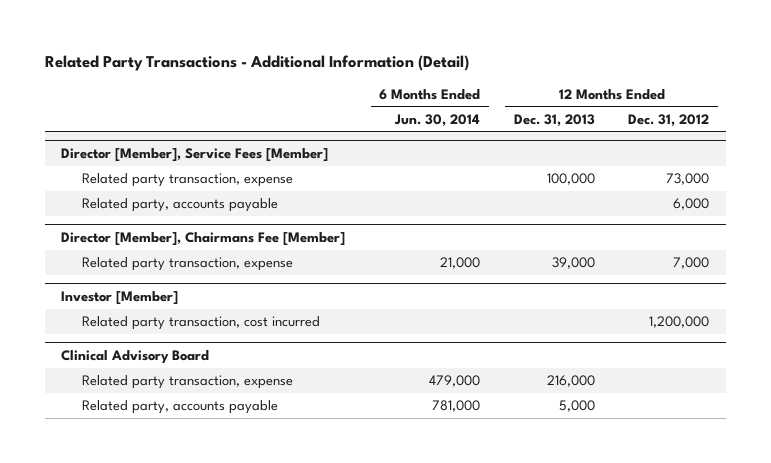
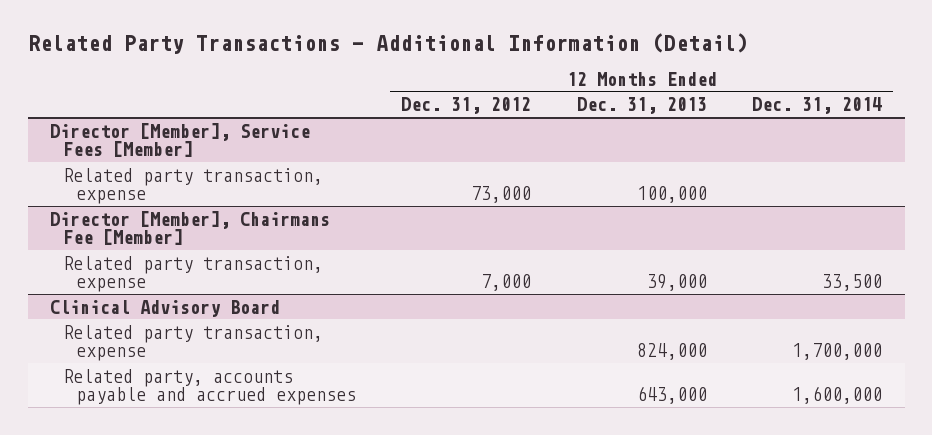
- | 6 Months Ended Jun. 30, 2014 | 12 Months Ended Dec. 31, 2013 | 12 Months Ended Dec. 31, 2012
+ | 12 Months Ended Dec. 31, 2012 | 12 Months Ended Dec. 31, 2013 | 12 Months Ended Dec. 31, 2014
@ Director [Member], Service Fees [Member]
- Related party, accounts payable | | | 6,000
- Investor [Member]
- Related party transaction, cost incurred | | | 1,200,000
@ Clinical Advisory Board
- Related party transaction, expense | 479,000 | 216,000 |
- Related party, accounts payable | 781,000 | 5,000 |
+ Related party transaction, expense | | 824,000 | 1,700,000
+ Related party, accounts payable and accrued expenses | | 643,000 | 1,600,000

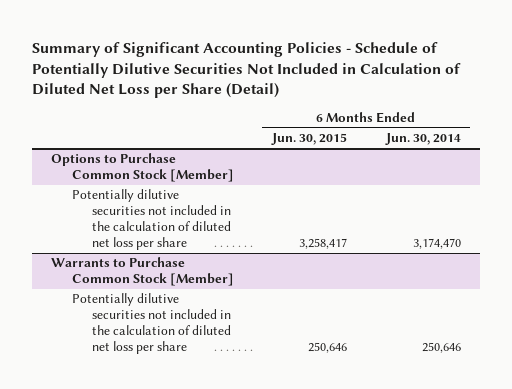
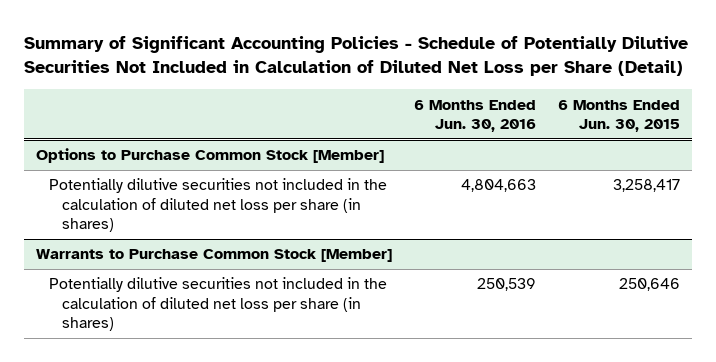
- | 6 Months Ended Jun. 30, 2015 | 6 Months Ended Jun. 30, 2014
+ | 6 Months Ended Jun. 30, 2016 | 6 Months Ended Jun. 30, 2015
@ Options to Purchase Common Stock [Member]
- Potentially dilutive securities not included in the calculation of diluted net loss per share | 3,258,417 | 3,174,470
+ Potentially dilutive securities not included in the calculation of diluted net loss per share (in shares) | 4,804,663 | 3,258,417
@ Warrants to Purchase Common Stock [Member]
- Potentially dilutive securities not included in the calculation of diluted net loss per share | 250,646 | 250,646
+ Potentially dilutive securities not included in the calculation of diluted net loss per share (in shares) | 250,539 | 250,646

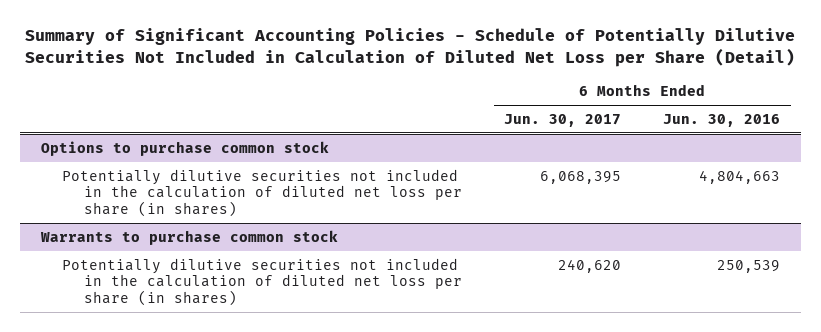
- | 6 Months Ended Jun. 30, 2016 | 6 Months Ended Jun. 30, 2015
+ | 6 Months Ended Jun. 30, 2017 | 6 Months Ended Jun. 30, 2016
- Options to Purchase Common Stock [Member]
+ Options to purchase common stock
- Warrants to Purchase Common Stock [Member]
+ Warrants to purchase common stock

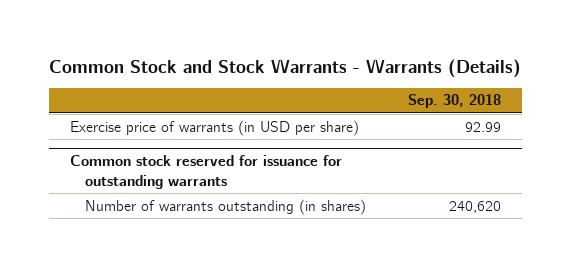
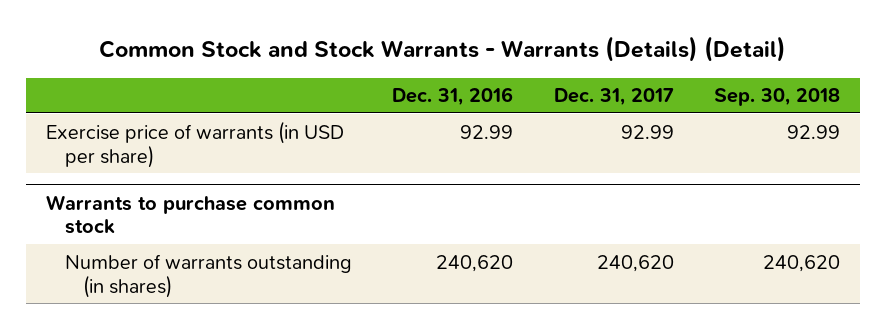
- Common Stock and Stock Warrants - Warrants (Details)
+ Common Stock and Stock Warrants - Warrants (Details) (Detail)
- | Sep. 30, 2018
+ | Dec. 31, 2016 | Dec. 31, 2017 | Sep. 30, 2018
- Common stock reserved for issuance for outstanding warrants
+ Warrants to purchase common stock

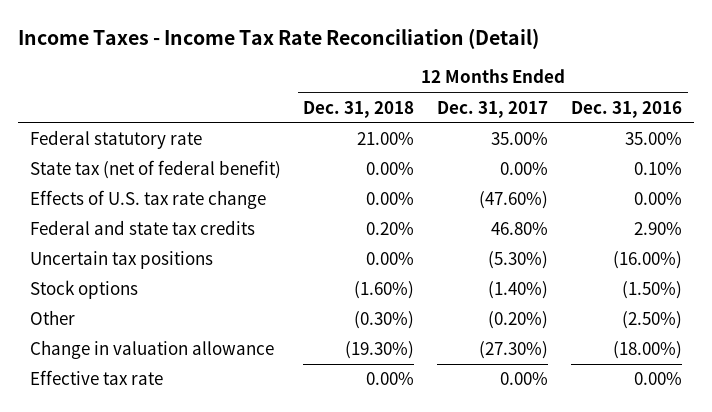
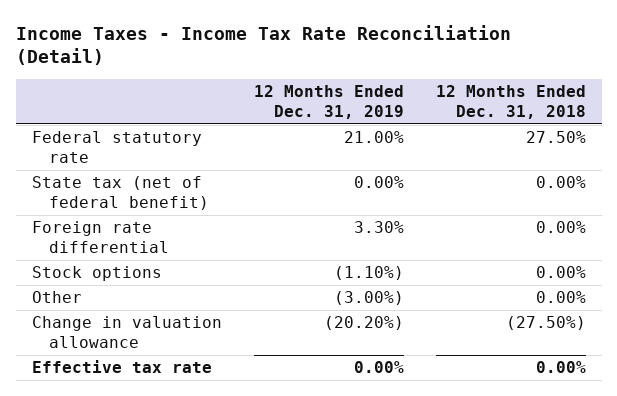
- | 12 Months Ended Dec. 31, 2018 | 12 Months Ended Dec. 31, 2017 | 12 Months Ended Dec. 31, 2016
+ | 12 Months Ended Dec. 31, 2019 | 12 Months Ended Dec. 31, 2018
- Federal statutory rate | 21.00% | 35.00% | 35.00%
+ Federal statutory rate | 21.00% | 27.50%
- Effects of U.S. tax rate change | 0.00% | (47.60%) | 0.00%
- Federal and state tax credits | 0.20% | 46.80% | 2.90%
- Uncertain tax positions | 0.00% | (5.30%) | (16.00%)
- Stock options | (1.60%) | (1.40%) | (1.50%)
- Other | (0.30%) | (0.20%) | (2.50%)
- Change in valuation allowance | (19.30%) | (27.30%) | (18.00%)
+ Foreign rate differential | 3.30% | 0.00%
+ Stock options | (1.10%) | 0.00%
+ Other | (3.00%) | 0.00%
+ Change in valuation allowance | (20.20%) | (27.50%)

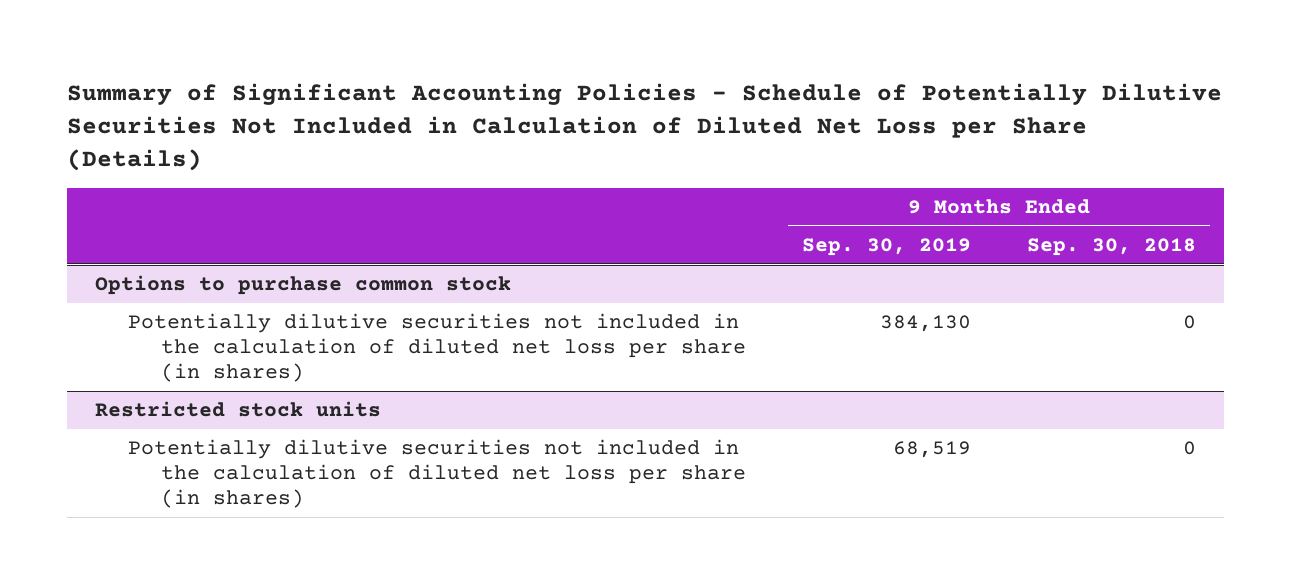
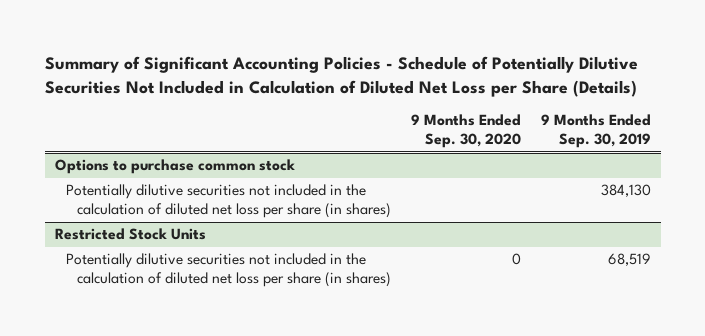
- | 9 Months Ended Sep. 30, 2019 | 9 Months Ended Sep. 30, 2018
+ | 9 Months Ended Sep. 30, 2020 | 9 Months Ended Sep. 30, 2019
- Restricted stock units
+ Restricted Stock Units

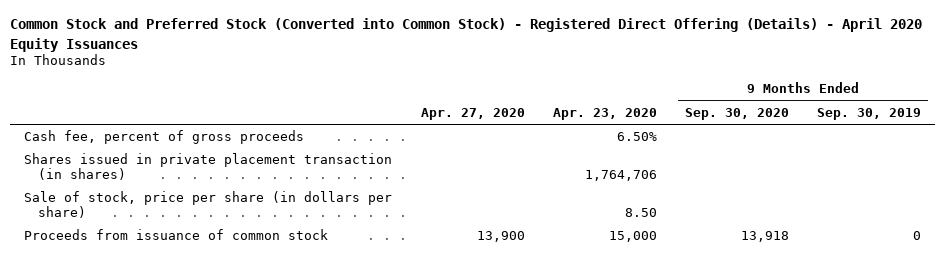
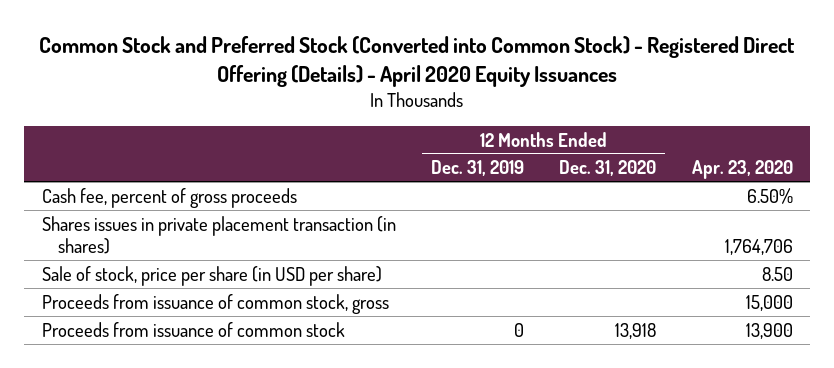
- | Apr. 27, 2020 | Apr. 23, 2020 | 9 Months Ended Sep. 30, 2020 | 9 Months Ended Sep. 30, 2019
+ | 12 Months Ended Dec. 31, 2019 | 12 Months Ended Dec. 31, 2020 | Apr. 23, 2020
- Shares issued in private placement transaction (in shares) | | 1,764,706 | |
- Sale of stock, price per share (in dollars per share) | | 8.50 | |
- Proceeds from issuance of common stock | 13,900 | 15,000 | 13,918 | 0
+ Shares issues in private placement transaction (in shares) | | | 1,764,706
+ Sale of stock, price per share (in USD per share) | | | 8.50
+ Proceeds from issuance of common stock, gross | | | 15,000
+ Proceeds from issuance of common stock | 0 | 13,918 | 13,900

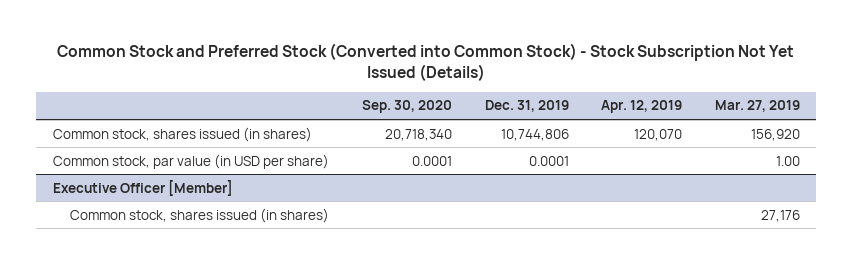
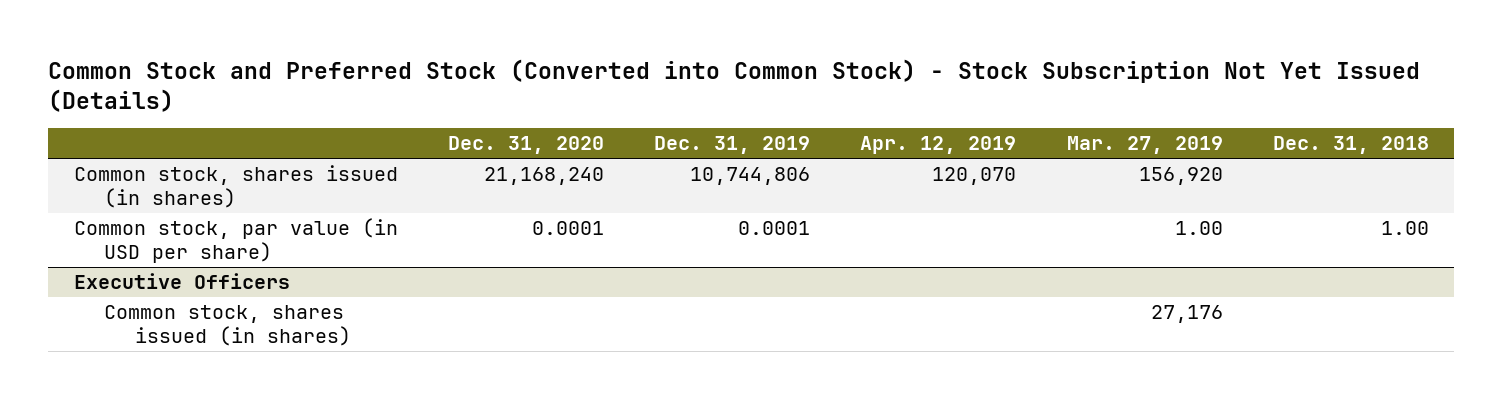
- | Sep. 30, 2020 | Dec. 31, 2019 | Apr. 12, 2019 | Mar. 27, 2019
+ | Dec. 31, 2020 | Dec. 31, 2019 | Apr. 12, 2019 | Mar. 27, 2019 | Dec. 31, 2018
- Executive Officer [Member]
+ Executive Officers

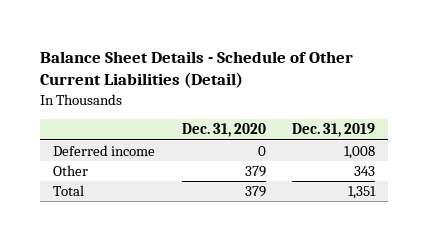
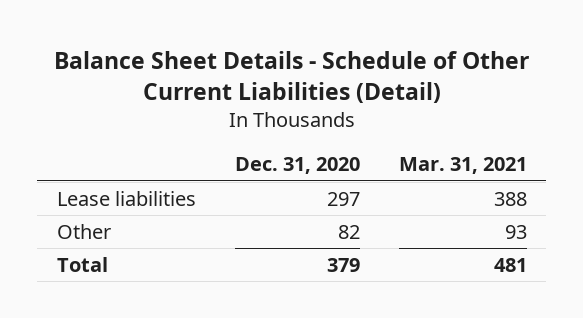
- | Dec. 31, 2020 | Dec. 31, 2019
+ | Dec. 31, 2020 | Mar. 31, 2021
- Deferred income | 0 | 1,008
- Other | 379 | 343
+ Lease liabilities | 297 | 388
+ Other | 82 | 93

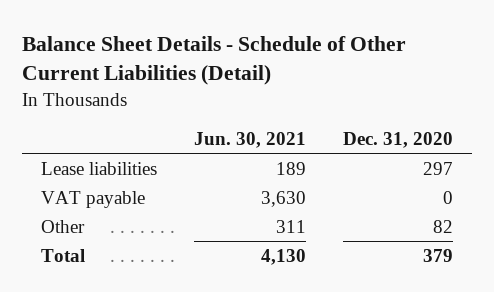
- | Dec. 31, 2020 | Mar. 31, 2021
+ | Jun. 30, 2021 | Dec. 31, 2020
+ VAT payable | 3,630 | 0

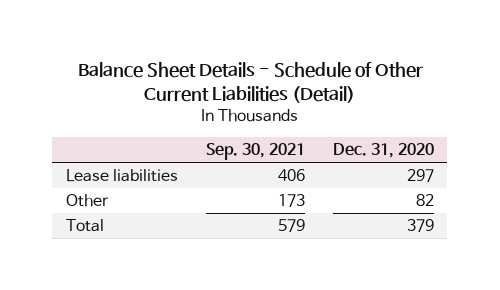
- | Jun. 30, 2021 | Dec. 31, 2020
+ | Sep. 30, 2021 | Dec. 31, 2020
- VAT payable | 3,630 | 0

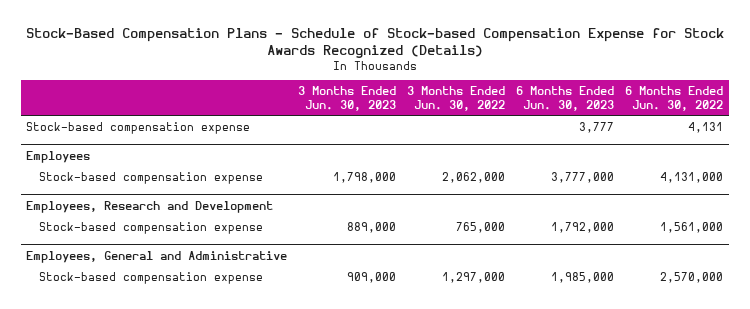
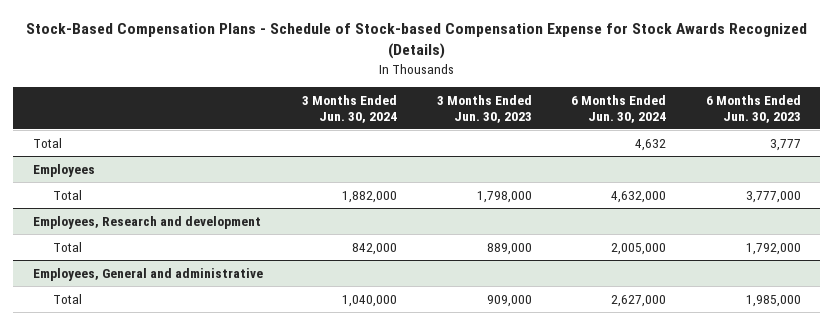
- | 3 Months Ended Jun. 30, 2023 | 3 Months Ended Jun. 30, 2022 | 6 Months Ended Jun. 30, 2023 | 6 Months Ended Jun. 30, 2022
+ | 3 Months Ended Jun. 30, 2024 | 3 Months Ended Jun. 30, 2023 | 6 Months Ended Jun. 30, 2024 | 6 Months Ended Jun. 30, 2023
- Stock-based compensation expense | | | 3,777 | 4,131
+ Total | | | 4,632 | 3,777
@ Employees
- Stock-based compensation expense | 1,798,000 | 2,062,000 | 3,777,000 | 4,131,000
- Employees, Research and Development
- Stock-based compensation expense | 889,000 | 765,000 | 1,792,000 | 1,561,000
- Employees, General and Administrative
- Stock-based compensation expense | 909,000 | 1,297,000 | 1,985,000 | 2,570,000
@ Employees
+ Total | 1,882,000 | 1,798,000 | 4,632,000 | 3,777,000
+ Employees, Research and development
+ Total | 842,000 | 889,000 | 2,005,000 | 1,792,000
+ Employees, General and administrative
+ Total | 1,040,000 | 909,000 | 2,627,000 | 1,985,000

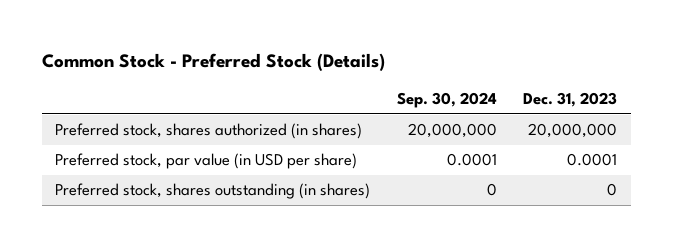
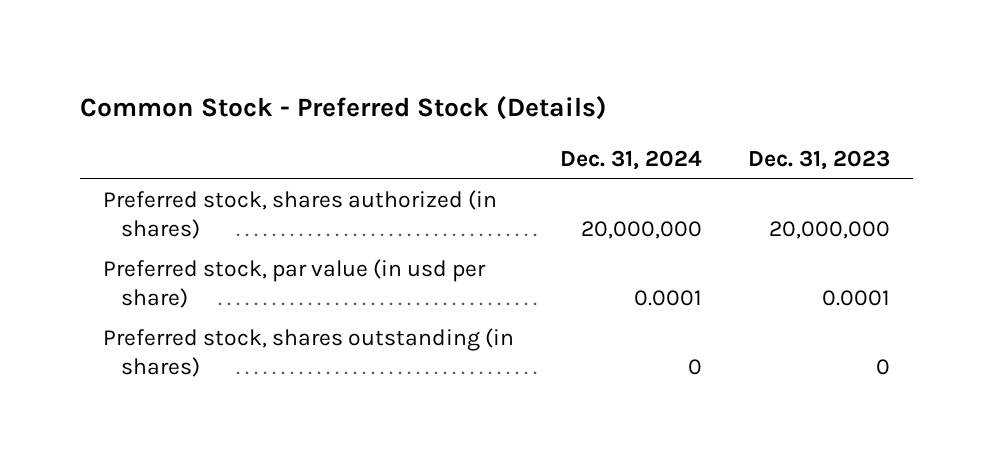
- | Sep. 30, 2024 | Dec. 31, 2023
+ | Dec. 31, 2024 | Dec. 31, 2023
- Preferred stock, par value (in USD per share) | 0.0001 | 0.0001
+ Preferred stock, par value (in usd per share) | 0.0001 | 0.0001

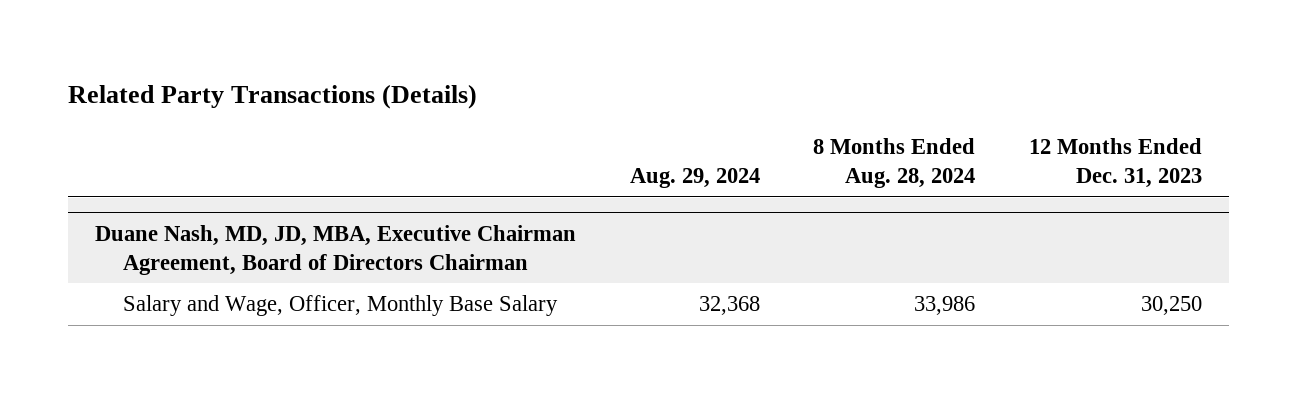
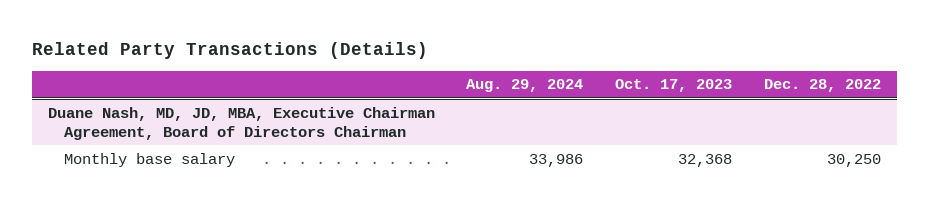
- | Aug. 29, 2024 | 8 Months Ended Aug. 28, 2024 | 12 Months Ended Dec. 31, 2023
+ | Aug. 29, 2024 | Oct. 17, 2023 | Dec. 28, 2022
@ Duane Nash, MD, JD, MBA, Executive Chairman Agreement, Board of Directors Chairman
- Salary and Wage, Officer, Monthly Base Salary | 32,368 | 33,986 | 30,250
+ Monthly base salary | 33,986 | 32,368 | 30,250

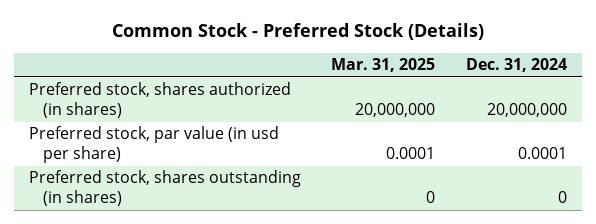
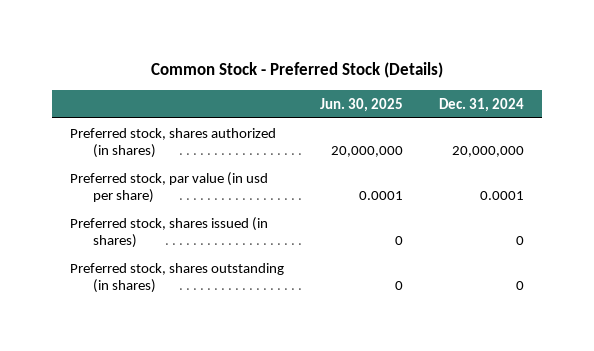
- | Mar. 31, 2025 | Dec. 31, 2024
+ | Jun. 30, 2025 | Dec. 31, 2024
+ Preferred stock, shares issued (in shares) | 0 | 0

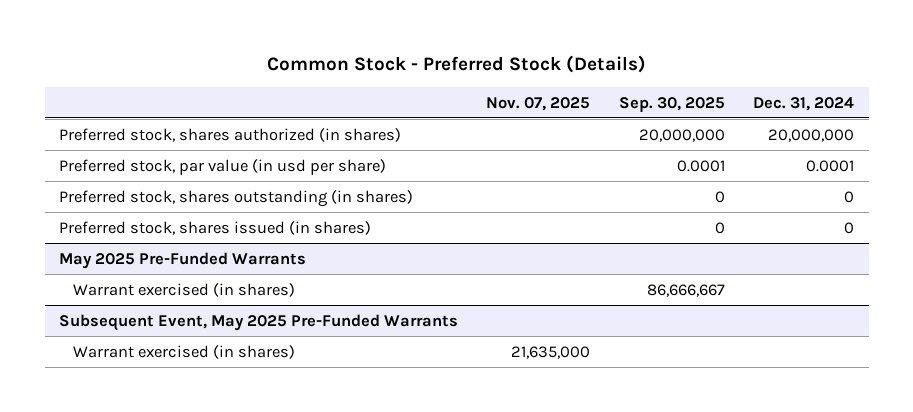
- | Jun. 30, 2025 | Dec. 31, 2024
+ | Nov. 07, 2025 | Sep. 30, 2025 | Dec. 31, 2024
moved down: Preferred stock, shares issued (in shares) | | 0 | 0
+ May 2025 Pre-Funded Warrants
+ Warrant exercised (in shares) | | 86,666,667 |
+ Subsequent Event, May 2025 Pre-Funded Warrants
+ Warrant exercised (in shares) | 21,635,000 | |

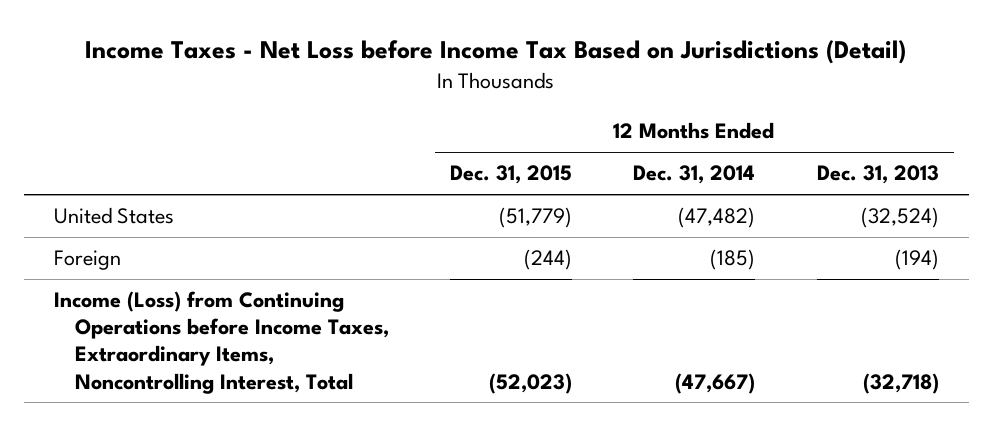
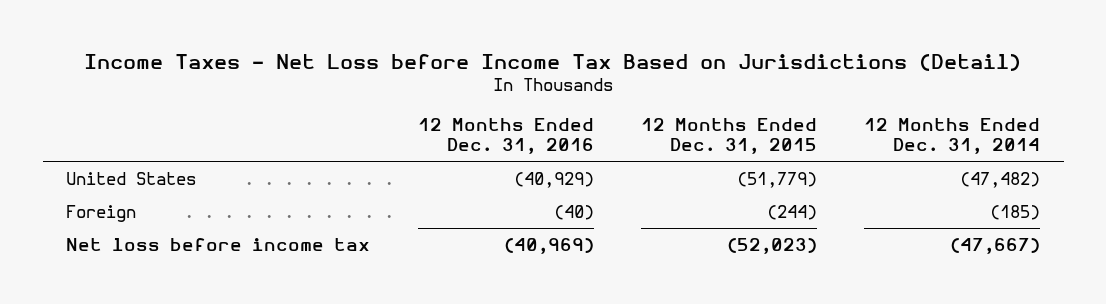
- | 12 Months Ended Dec. 31, 2015 | 12 Months Ended Dec. 31, 2014 | 12 Months Ended Dec. 31, 2013
+ | 12 Months Ended Dec. 31, 2016 | 12 Months Ended Dec. 31, 2015 | 12 Months Ended Dec. 31, 2014
- Income (Loss) from Continuing Operations before Income Taxes, Extraordinary Items, Noncontrolling Interest, Total | (52,023) | (47,667) | (32,718)
+ Net loss before income tax | (40,969) | (52,023) | (47,667)

